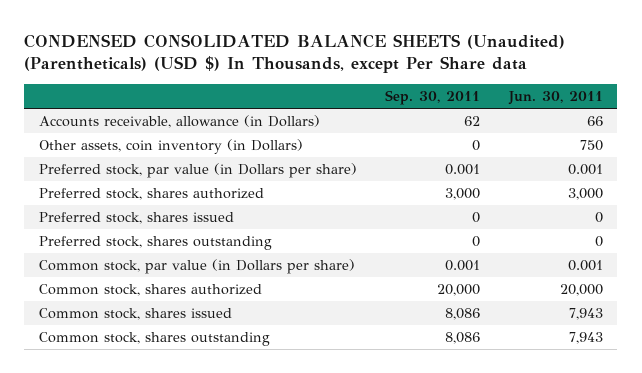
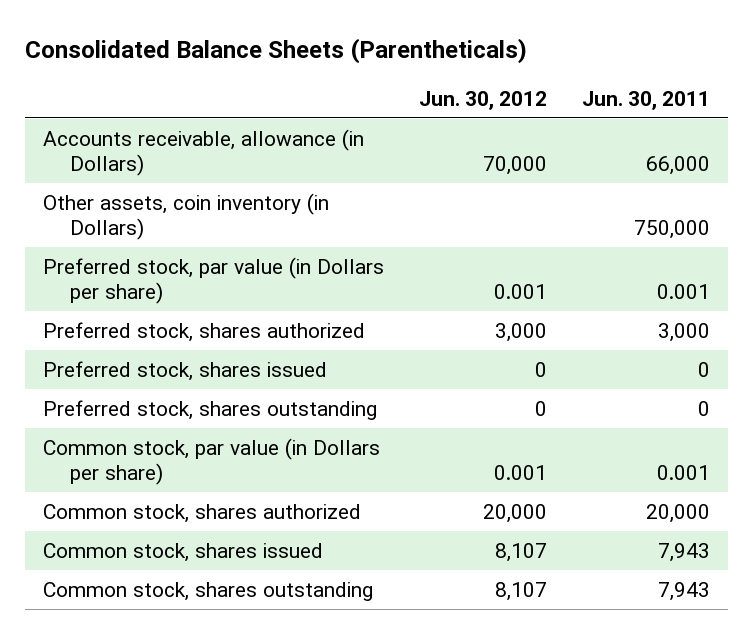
- CONDENSED CONSOLIDATED BALANCE SHEETS (Unaudited) (Parentheticals) (USD $) In Thousands, except Per Share data
+ Consolidated Balance Sheets (Parentheticals)
- | Sep. 30, 2011 | Jun. 30, 2011
+ | Jun. 30, 2012 | Jun. 30, 2011
- Accounts receivable, allowance (in Dollars) | 62 | 66
- Other assets, coin inventory (in Dollars) | 0 | 750
+ Accounts receivable, allowance (in Dollars) | 70,000 | 66,000
+ Other assets, coin inventory (in Dollars) | | 750,000

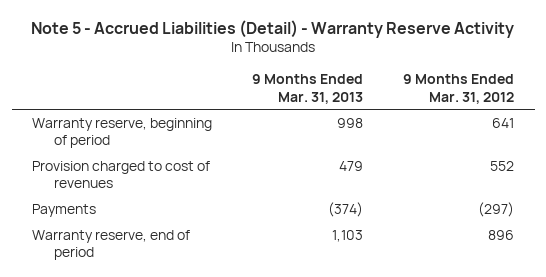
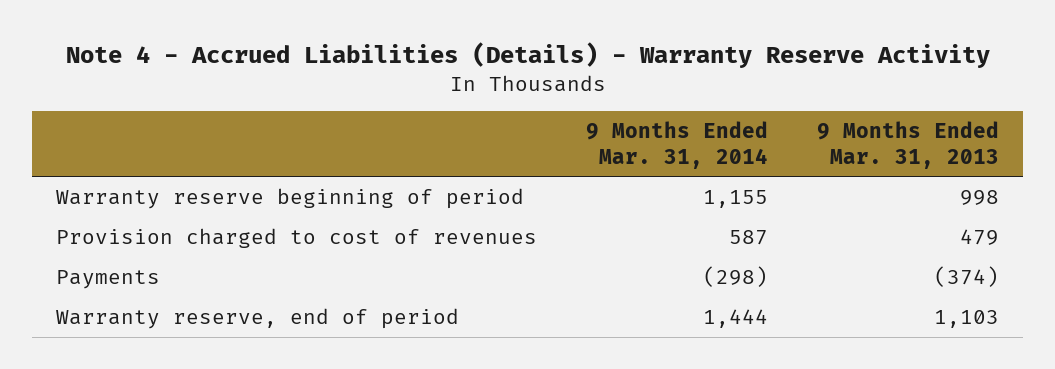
- Note 5 - Accrued Liabilities (Detail) - Warranty Reserve Activity
+ Note 4 - Accrued Liabilities (Details) - Warranty Reserve Activity
- | 9 Months Ended Mar. 31, 2013 | 9 Months Ended Mar. 31, 2012
+ | 9 Months Ended Mar. 31, 2014 | 9 Months Ended Mar. 31, 2013
- Warranty reserve, beginning of period | 998 | 641
+ Warranty reserve beginning of period | 1,155 | 998

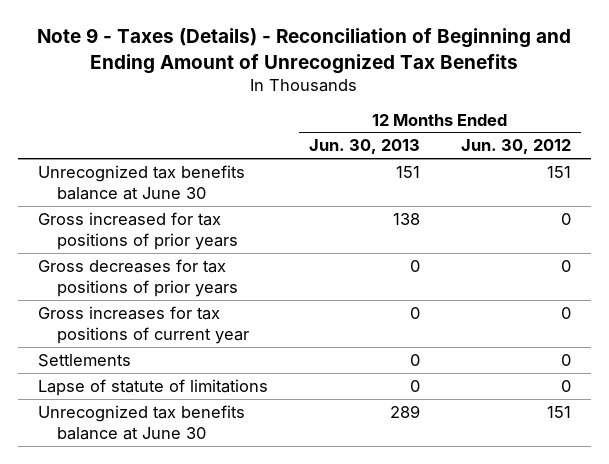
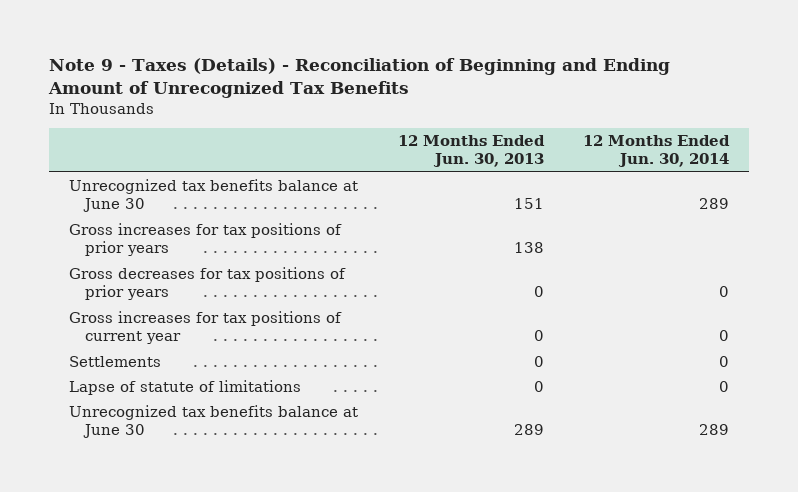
- | 12 Months Ended Jun. 30, 2013 | 12 Months Ended Jun. 30, 2012
+ | 12 Months Ended Jun. 30, 2013 | 12 Months Ended Jun. 30, 2014
- Gross increased for tax positions of prior years | 138 | 0
+ Gross increases for tax positions of prior years | 138 |

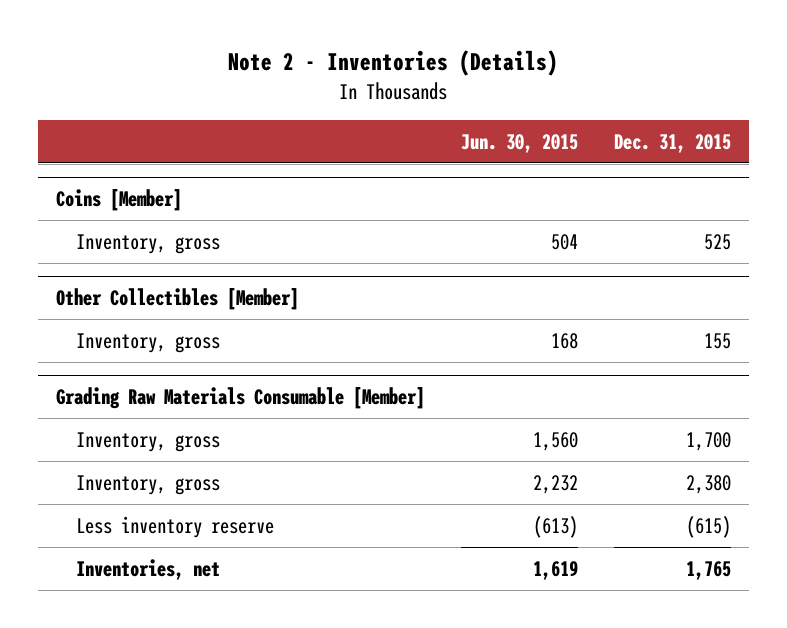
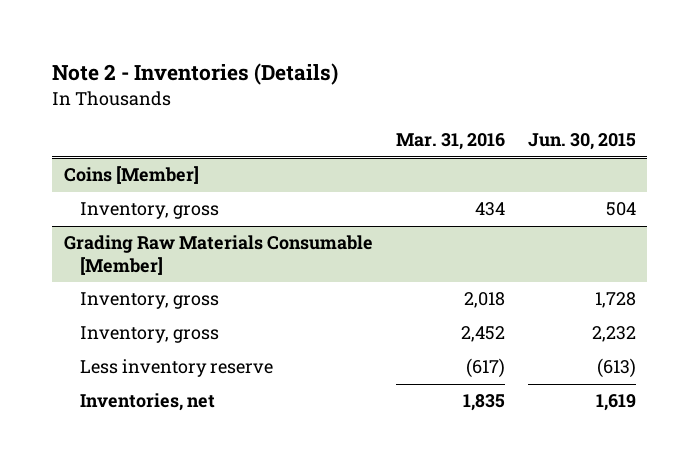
- | Jun. 30, 2015 | Dec. 31, 2015
+ | Mar. 31, 2016 | Jun. 30, 2015
- Other Collectibles [Member]
- Inventory, gross | 168 | 155
@ Grading Raw Materials Consumable [Member]
- Inventory, gross | 1,560 | 1,700
+ Inventory, gross | 2,018 | 1,728

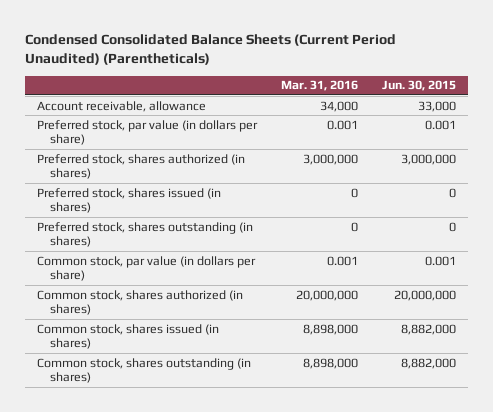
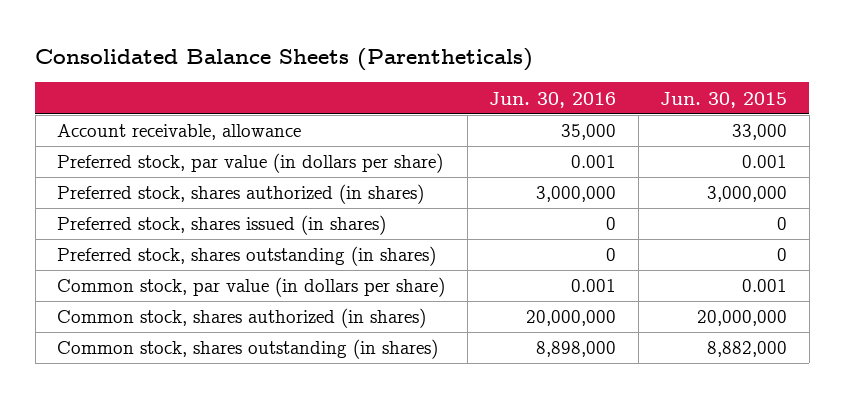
- Condensed Consolidated Balance Sheets (Current Period Unaudited) (Parentheticals)
+ Consolidated Balance Sheets (Parentheticals)
- | Mar. 31, 2016 | Jun. 30, 2015
+ | Jun. 30, 2016 | Jun. 30, 2015
- Common stock, shares issued (in shares) | 8,898,000 | 8,882,000

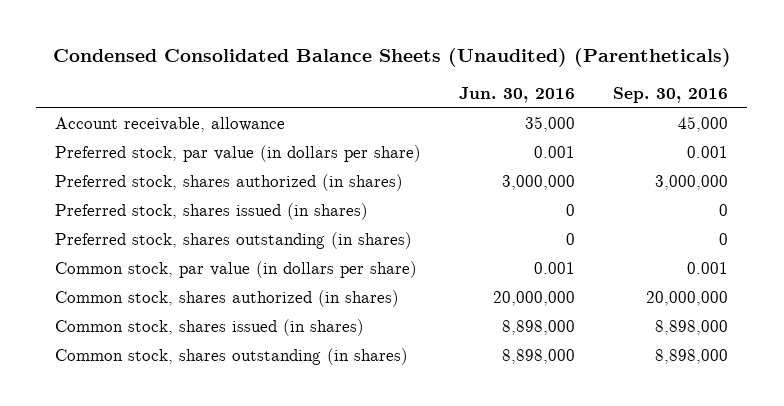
- Consolidated Balance Sheets (Parentheticals)
+ Condensed Consolidated Balance Sheets (Unaudited) (Parentheticals)
- | Jun. 30, 2016 | Jun. 30, 2015
+ | Jun. 30, 2016 | Sep. 30, 2016
+ Common stock, shares issued (in shares) | 8,898,000 | 8,898,000

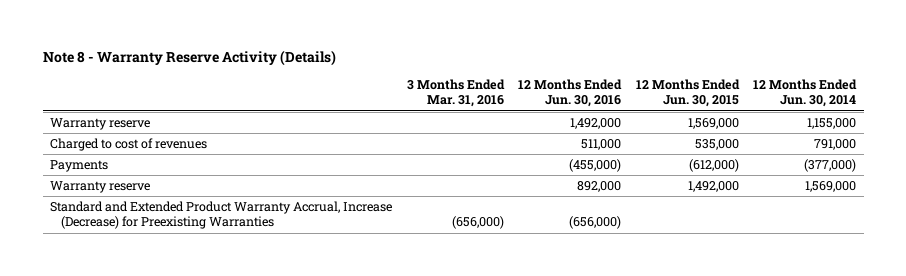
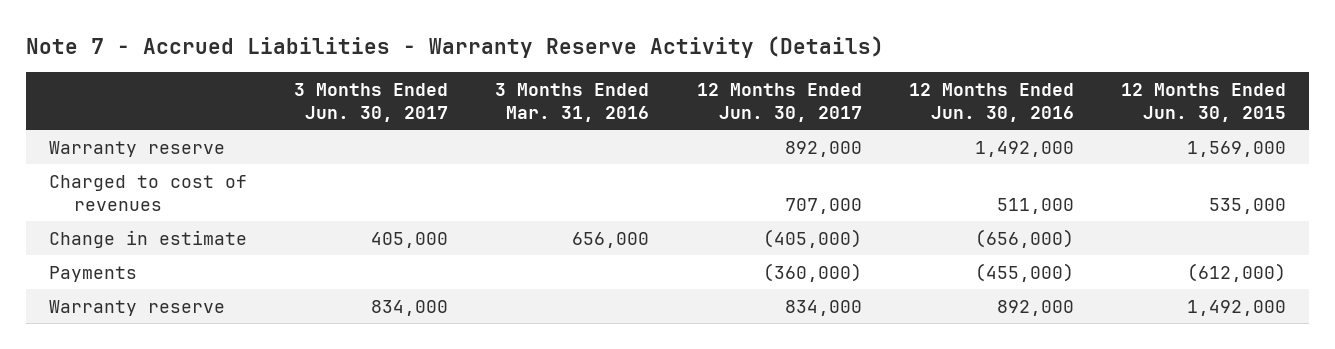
- Note 8 - Warranty Reserve Activity (Details)
+ Note 7 - Accrued Liabilities - Warranty Reserve Activity (Details)
- | 3 Months Ended Mar. 31, 2016 | 12 Months Ended Jun. 30, 2016 | 12 Months Ended Jun. 30, 2015 | 12 Months Ended Jun. 30, 2014
+ | 3 Months Ended Jun. 30, 2017 | 3 Months Ended Mar. 31, 2016 | 12 Months Ended Jun. 30, 2017 | 12 Months Ended Jun. 30, 2016 | 12 Months Ended Jun. 30, 2015
+ Change in estimate | 405,000 | 656,000 | (405,000) | (656,000) |
- Standard and Extended Product Warranty Accrual, Increase (Decrease) for Preexisting Warranties | (656,000) | (656,000) | |

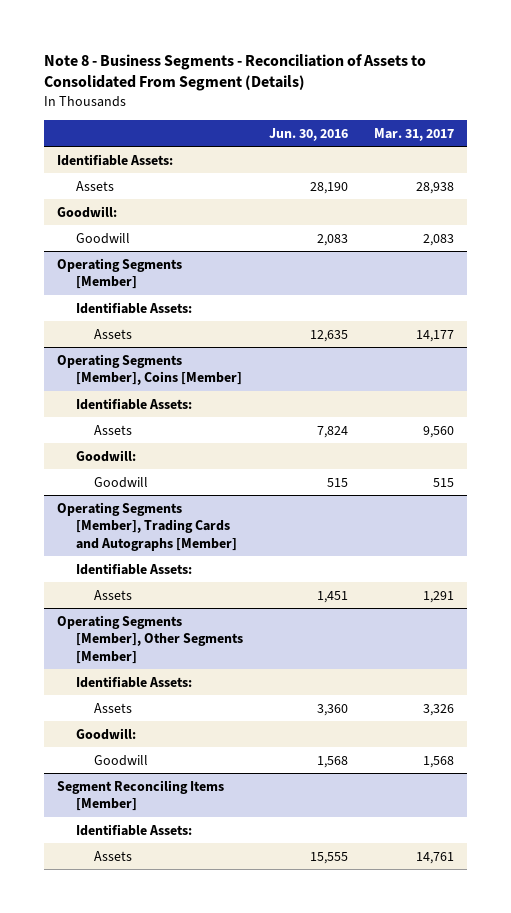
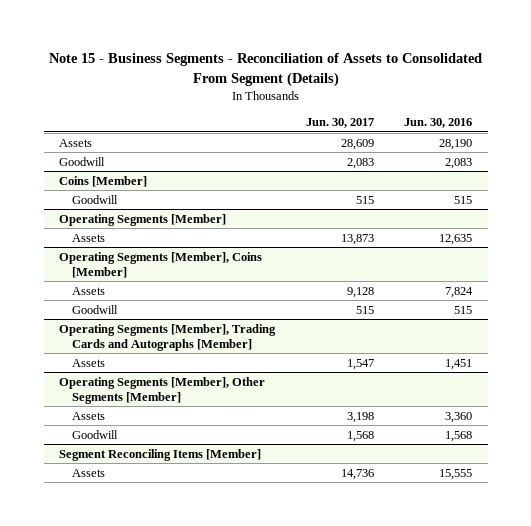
- Note 8 - Business Segments - Reconciliation of Assets to Consolidated From Segment (Details)
+ Note 15 - Business Segments - Reconciliation of Assets to Consolidated From Segment (Details)
- | Jun. 30, 2016 | Mar. 31, 2017
+ | Jun. 30, 2017 | Jun. 30, 2016
- Identifiable Assets:
- Goodwill:
+ Coins [Member]
+ Goodwill | 515 | 515
@ Operating Segments [Member]
- Identifiable Assets:
@ Operating Segments [Member], Coins [Member]
- Identifiable Assets:
- Goodwill:
@ Operating Segments [Member], Trading Cards and Autographs [Member]
- Identifiable Assets:
@ Operating Segments [Member], Other Segments [Member]
- Identifiable Assets:
- Goodwill:
@ Segment Reconciling Items [Member]
- Identifiable Assets:

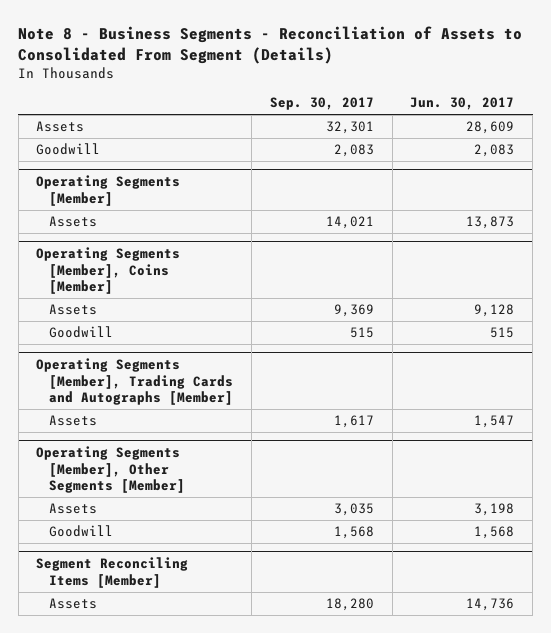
- Note 15 - Business Segments - Reconciliation of Assets to Consolidated From Segment (Details)
+ Note 8 - Business Segments - Reconciliation of Assets to Consolidated From Segment (Details)
- | Jun. 30, 2017 | Jun. 30, 2016
+ | Sep. 30, 2017 | Jun. 30, 2017
- Coins [Member]
- Goodwill | 515 | 515

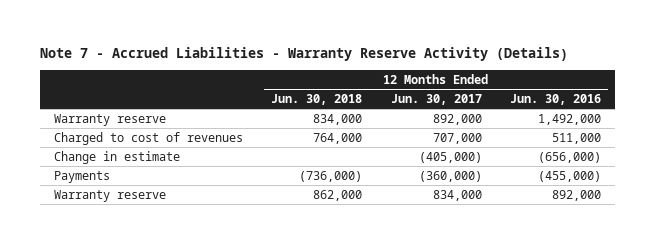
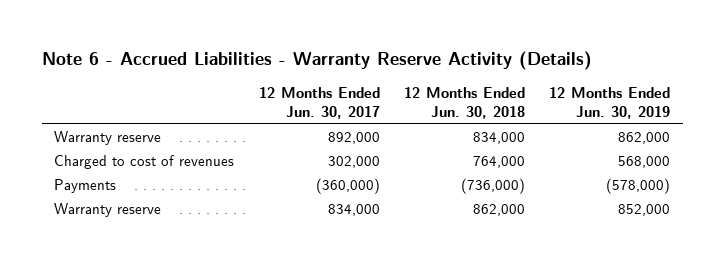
- Note 7 - Accrued Liabilities - Warranty Reserve Activity (Details)
+ Note 6 - Accrued Liabilities - Warranty Reserve Activity (Details)
- | 12 Months Ended Jun. 30, 2018 | 12 Months Ended Jun. 30, 2017 | 12 Months Ended Jun. 30, 2016
+ | 12 Months Ended Jun. 30, 2017 | 12 Months Ended Jun. 30, 2018 | 12 Months Ended Jun. 30, 2019
- Charged to cost of revenues | 764,000 | 707,000 | 511,000
- Change in estimate | | (405,000) | (656,000)
+ Charged to cost of revenues | 302,000 | 764,000 | 568,000

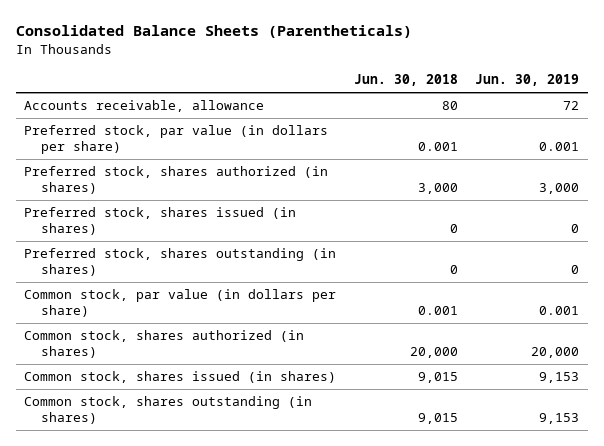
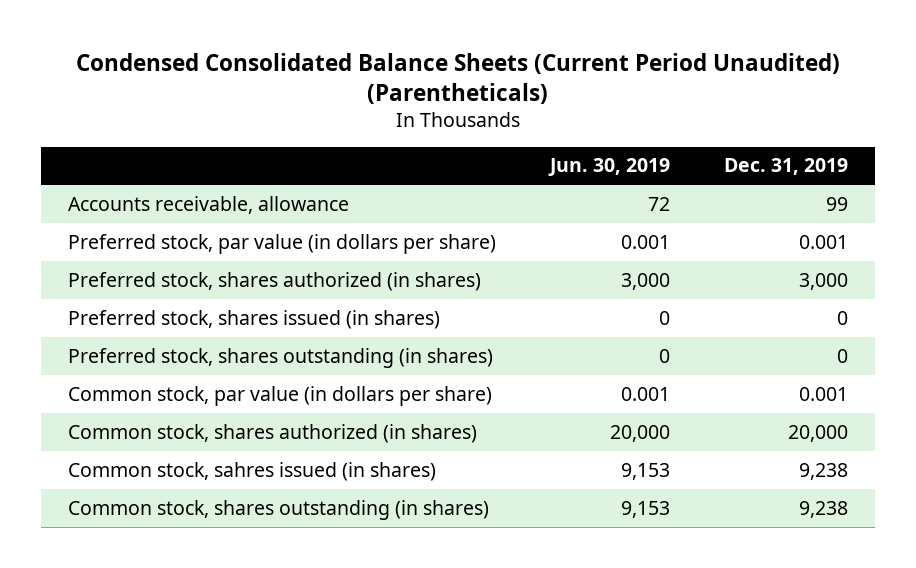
- Consolidated Balance Sheets (Parentheticals)
+ Condensed Consolidated Balance Sheets (Current Period Unaudited) (Parentheticals)
- | Jun. 30, 2018 | Jun. 30, 2019
+ | Jun. 30, 2019 | Dec. 31, 2019
- Common stock, shares issued (in shares) | 9,015 | 9,153
+ Common stock, sahres issued (in shares) | 9,153 | 9,238

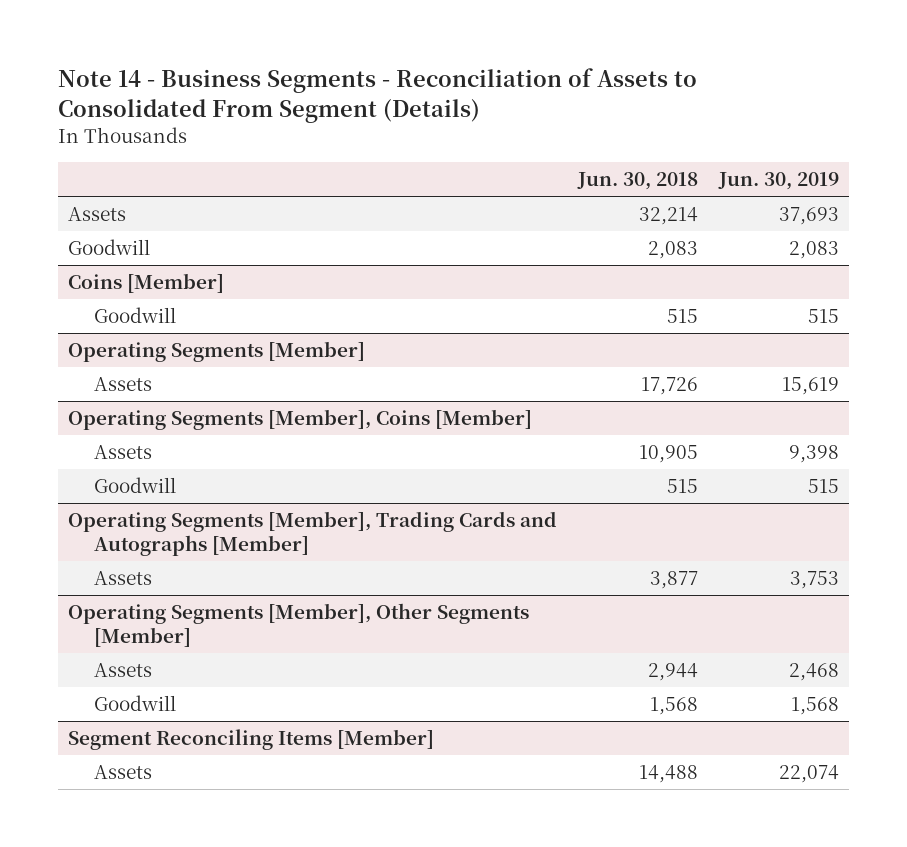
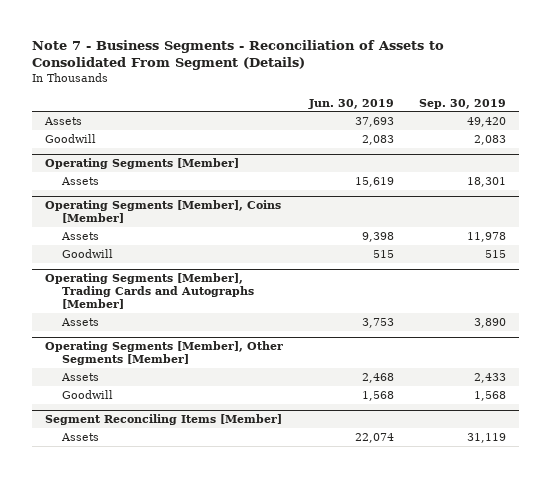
- Note 14 - Business Segments - Reconciliation of Assets to Consolidated From Segment (Details)
+ Note 7 - Business Segments - Reconciliation of Assets to Consolidated From Segment (Details)
- | Jun. 30, 2018 | Jun. 30, 2019
+ | Jun. 30, 2019 | Sep. 30, 2019
- Coins [Member]
- Goodwill | 515 | 515

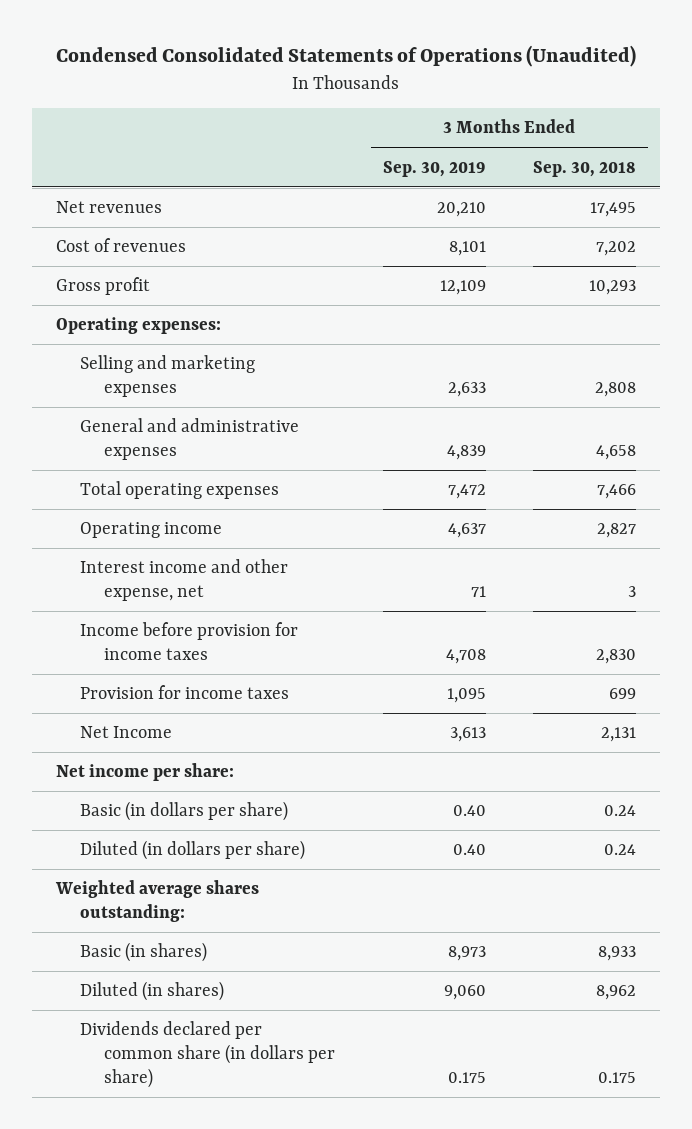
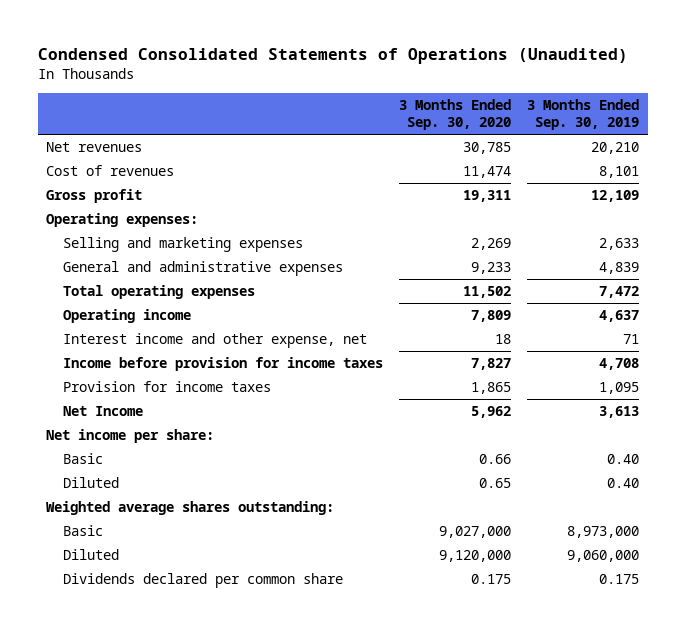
- | 3 Months Ended Sep. 30, 2019 | 3 Months Ended Sep. 30, 2018
+ | 3 Months Ended Sep. 30, 2020 | 3 Months Ended Sep. 30, 2019
- Basic (in dollars per share) | 0.40 | 0.24
- Diluted (in dollars per share) | 0.40 | 0.24
+ Basic | 0.66 | 0.40
+ Diluted | 0.65 | 0.40
- Basic (in shares) | 8,973 | 8,933
- Diluted (in shares) | 9,060 | 8,962
- Dividends declared per common share (in dollars per share) | 0.175 | 0.175
+ Basic | 9,027,000 | 8,973,000
+ Diluted | 9,120,000 | 9,060,000
+ Dividends declared per common share | 0.175 | 0.175

